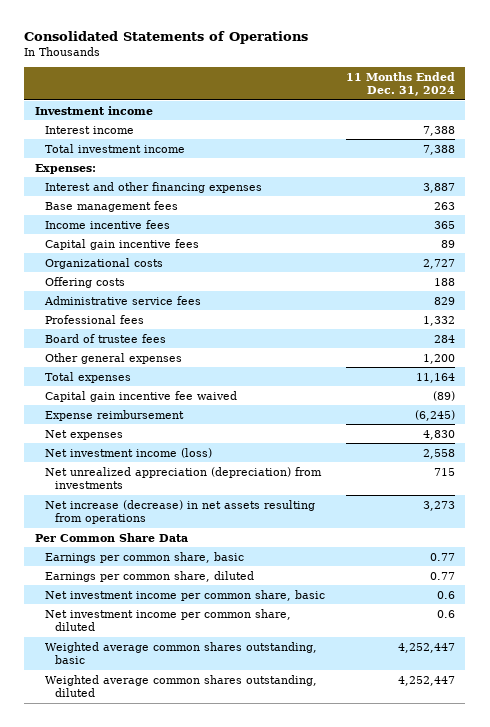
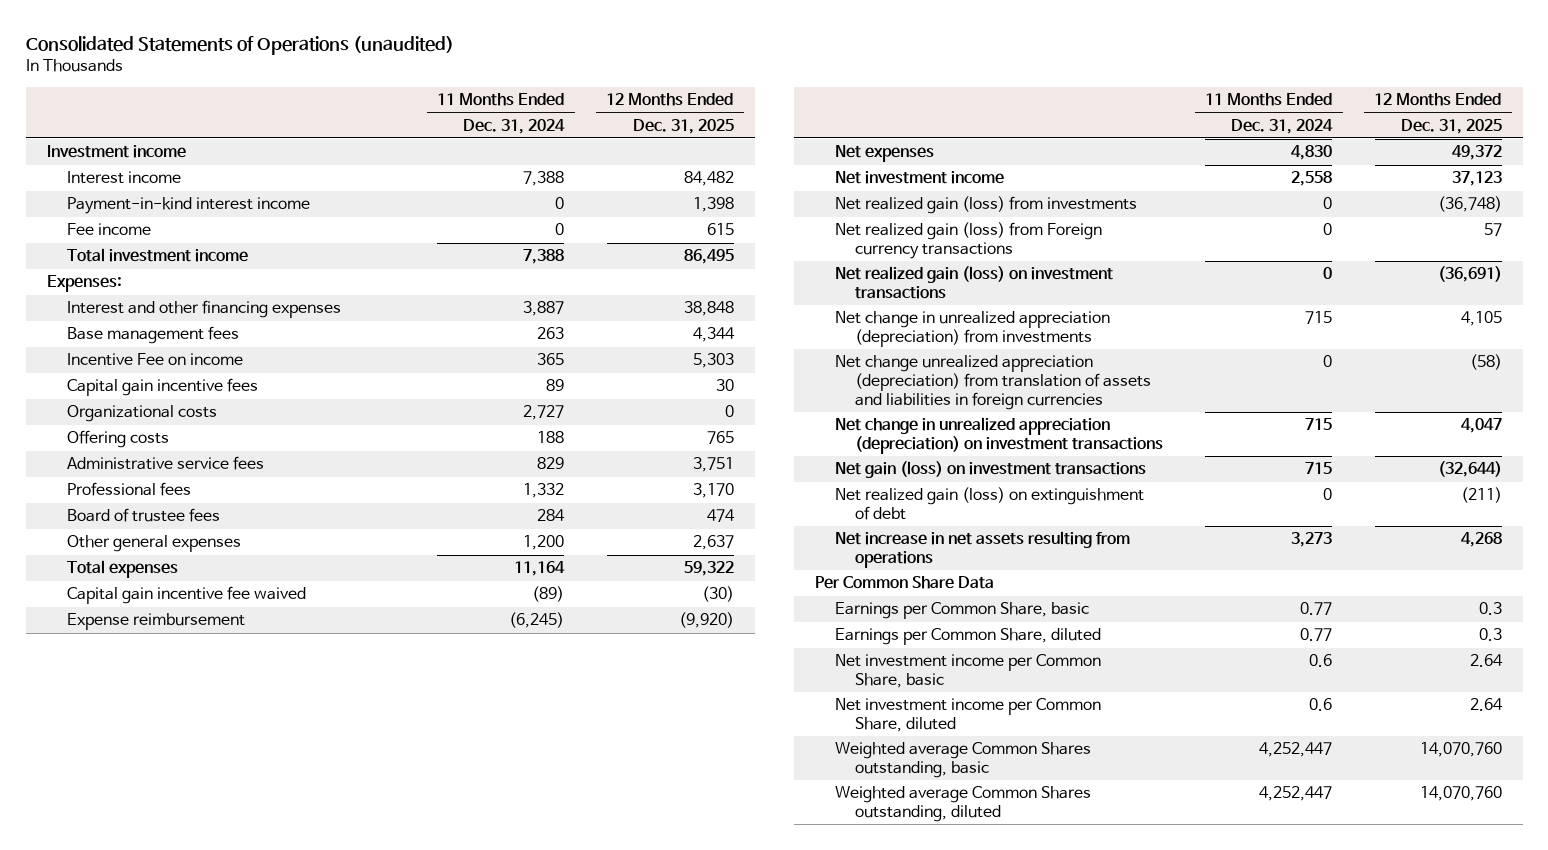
- Consolidated Statements of Operations
+ Consolidated Statements of Operations (unaudited)
- | 11 Months Ended Dec. 31, 2024
+ | 11 Months Ended Dec. 31, 2024 | 12 Months Ended Dec. 31, 2025
+ Payment-in-kind interest income | 0 | 1,398
+ Fee income | 0 | 615
- Income incentive fees | 365
+ Incentive Fee on income | 365 | 5,303
- Net investment income (loss) | 2,558
- Net unrealized appreciation (depreciation) from investments | 715
- Net increase (decrease) in net assets resulting from operations | 3,273
+ Net investment income | 2,558 | 37,123
+ Net realized gain (loss) from investments | 0 | (36,748)
+ Net realized gain (loss) from Foreign currency transactions | 0 | 57
+ Net realized gain (loss) on investment transactions | 0 | (36,691)
+ Net change in unrealized appreciation (depreciation) from investments | 715 | 4,105
+ Net change unrealized appreciation (depreciation) from translation of assets and liabilities in foreign currencies | 0 | (58)
+ Net change in unrealized appreciation (depreciation) on investment transactions | 715 | 4,047
+ Net gain (loss) on investment transactions | 715 | (32,644)
+ Net realized gain (loss) on extinguishment of debt | 0 | (211)
+ Net increase in net assets resulting from operations | 3,273 | 4,268
- Earnings per common share, basic | 0.77
- Earnings per common share, diluted | 0.77
- Net investment income per common share, basic | 0.6
- Net investment income per common share, diluted | 0.6
- Weighted average common shares outstanding, basic | 4,252,447
- Weighted average common shares outstanding, diluted | 4,252,447
+ Earnings per Common Share, basic | 0.77 | 0.3
+ Earnings per Common Share, diluted | 0.77 | 0.3
+ Net investment income per Common Share, basic | 0.6 | 2.64
+ Net investment income per Common Share, diluted | 0.6 | 2.64
+ Weighted average Common Shares outstanding, basic | 4,252,447 | 14,070,760
+ Weighted average Common Shares outstanding, diluted | 4,252,447 | 14,070,760

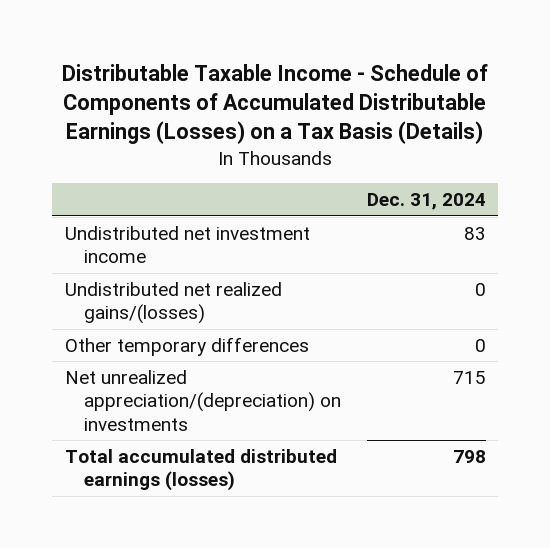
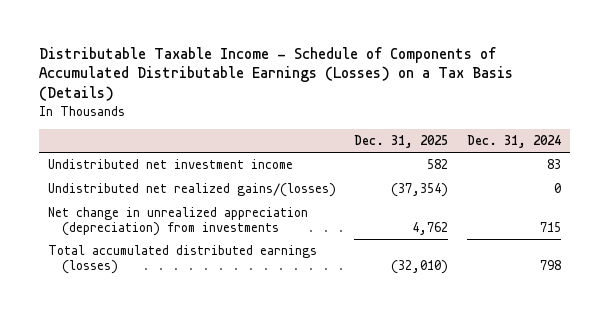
- | Dec. 31, 2024
+ | Dec. 31, 2025 | Dec. 31, 2024
- Other temporary differences | 0
- Net unrealized appreciation/(depreciation) on investments | 715
+ Net change in unrealized appreciation (depreciation) from investments | 4,762 | 715

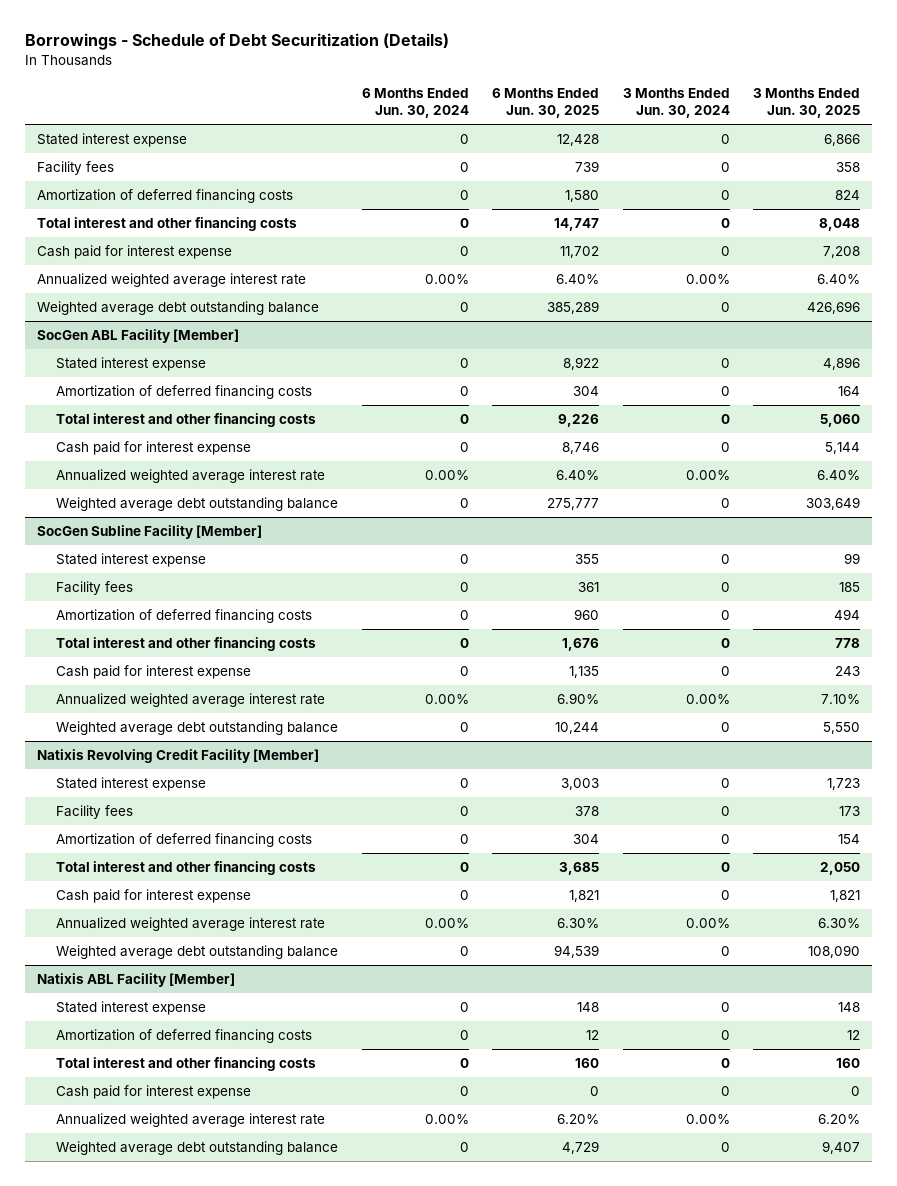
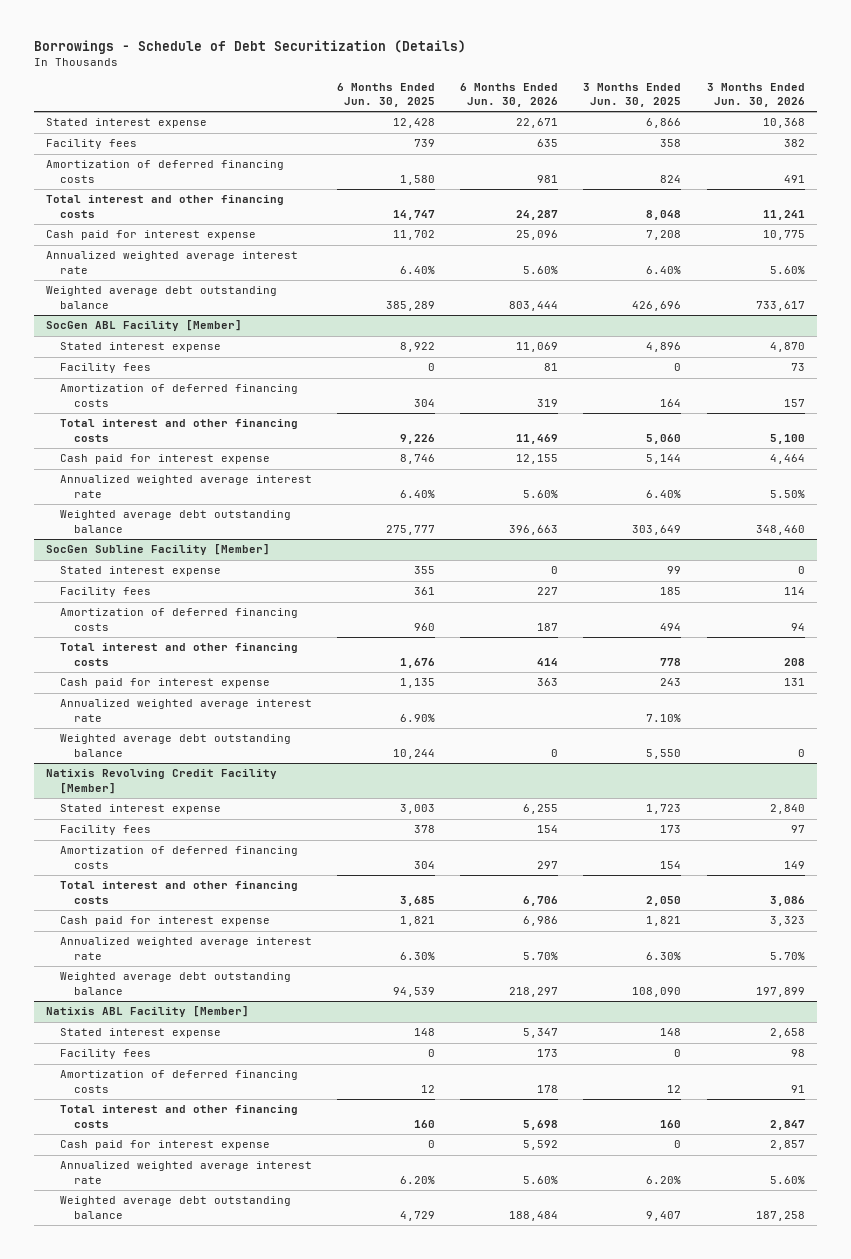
- | 6 Months Ended Jun. 30, 2024 | 6 Months Ended Jun. 30, 2025 | 3 Months Ended Jun. 30, 2024 | 3 Months Ended Jun. 30, 2025
+ | 6 Months Ended Jun. 30, 2025 | 6 Months Ended Jun. 30, 2026 | 3 Months Ended Jun. 30, 2025 | 3 Months Ended Jun. 30, 2026
@ SocGen ABL Facility [Member]
+ Facility fees | 0 | 81 | 0 | 73
@ Natixis ABL Facility [Member]
+ Facility fees | 0 | 173 | 0 | 98

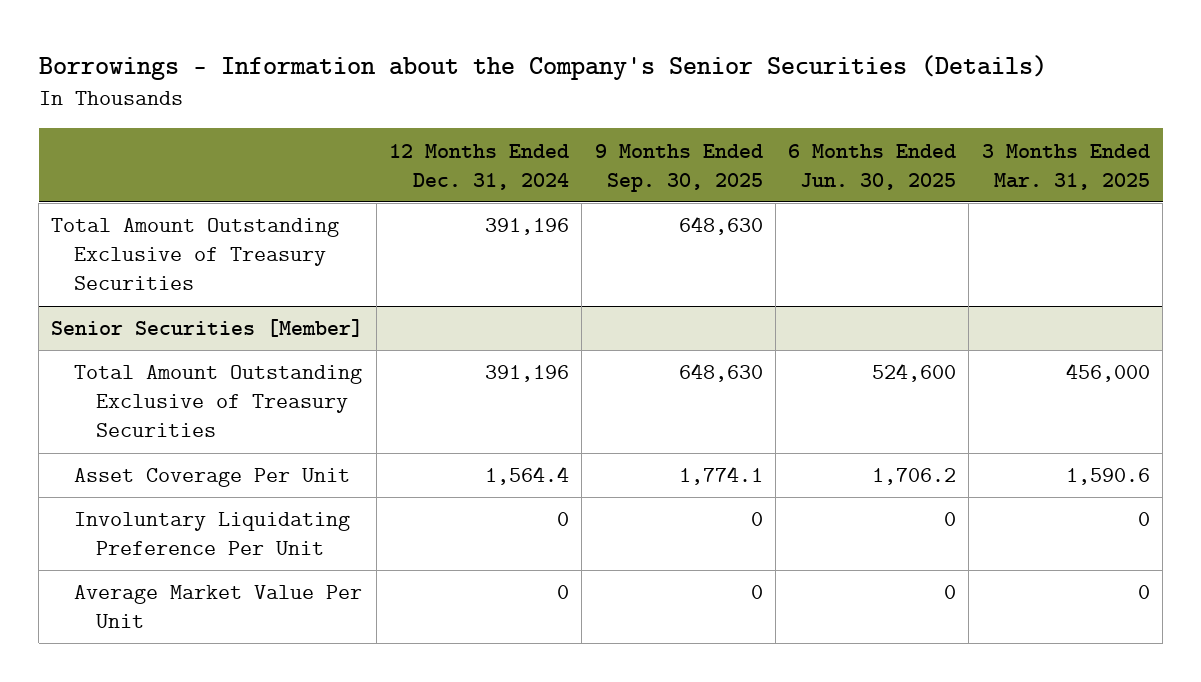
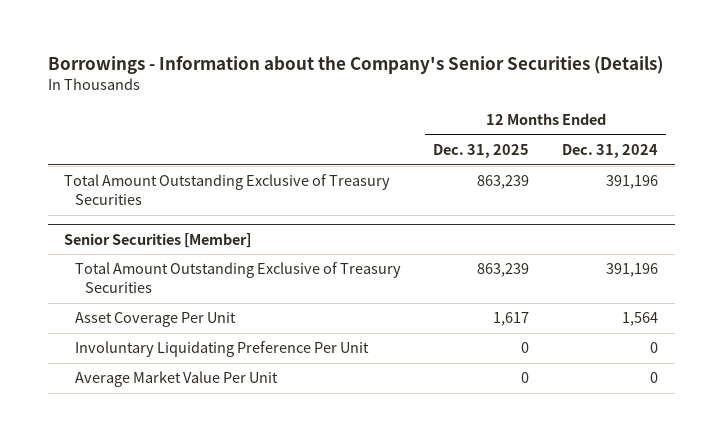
- | 12 Months Ended Dec. 31, 2024 | 9 Months Ended Sep. 30, 2025 | 6 Months Ended Jun. 30, 2025 | 3 Months Ended Mar. 31, 2025
+ | 12 Months Ended Dec. 31, 2025 | 12 Months Ended Dec. 31, 2024
@ Senior Securities [Member]
- Asset Coverage Per Unit | 1,564.4 | 1,774.1 | 1,706.2 | 1,590.6
+ Asset Coverage Per Unit | 1,617 | 1,564

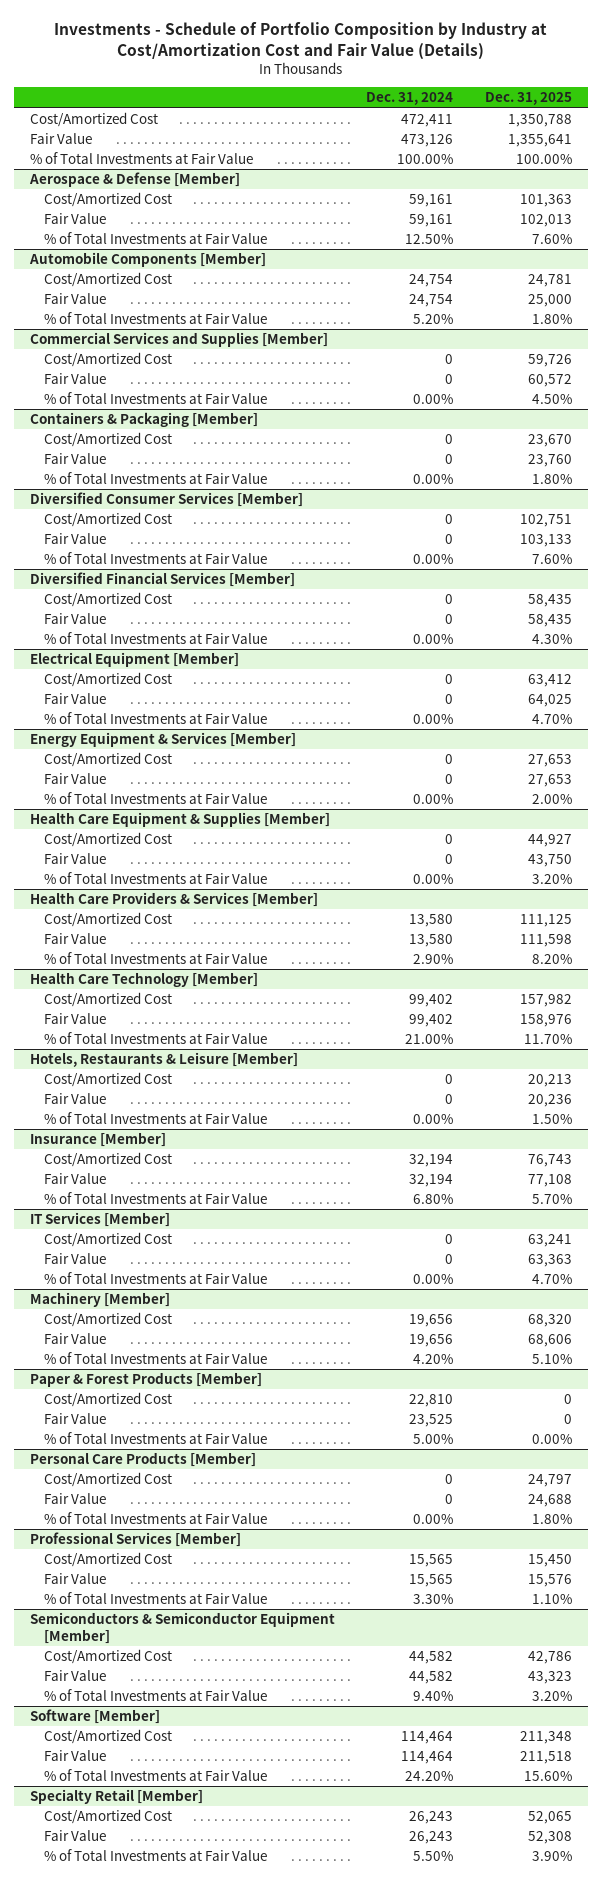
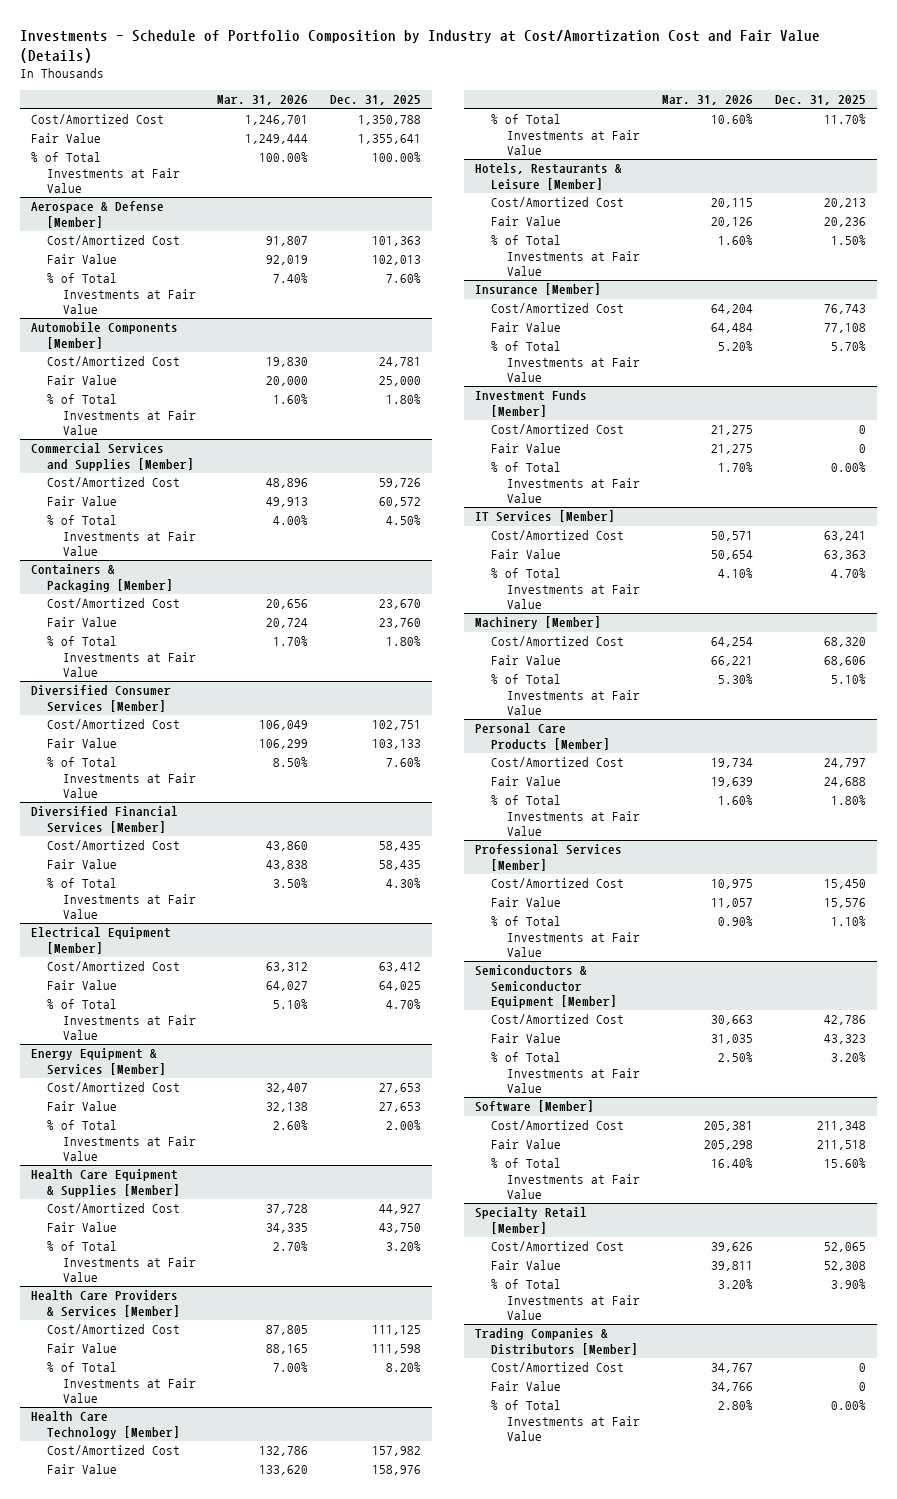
- | Dec. 31, 2024 | Dec. 31, 2025
+ | Mar. 31, 2026 | Dec. 31, 2025
+ Investment Funds [Member]
+ Cost/Amortized Cost | 21,275 | 0
+ Fair Value | 21,275 | 0
+ % of Total Investments at Fair Value | 1.70% | 0.00%
- Paper & Forest Products [Member]
- Cost/Amortized Cost | 22,810 | 0
- Fair Value | 23,525 | 0
- % of Total Investments at Fair Value | 5.00% | 0.00%
+ Trading Companies & Distributors [Member]
+ Cost/Amortized Cost | 34,767 | 0
+ Fair Value | 34,766 | 0
+ % of Total Investments at Fair Value | 2.80% | 0.00%

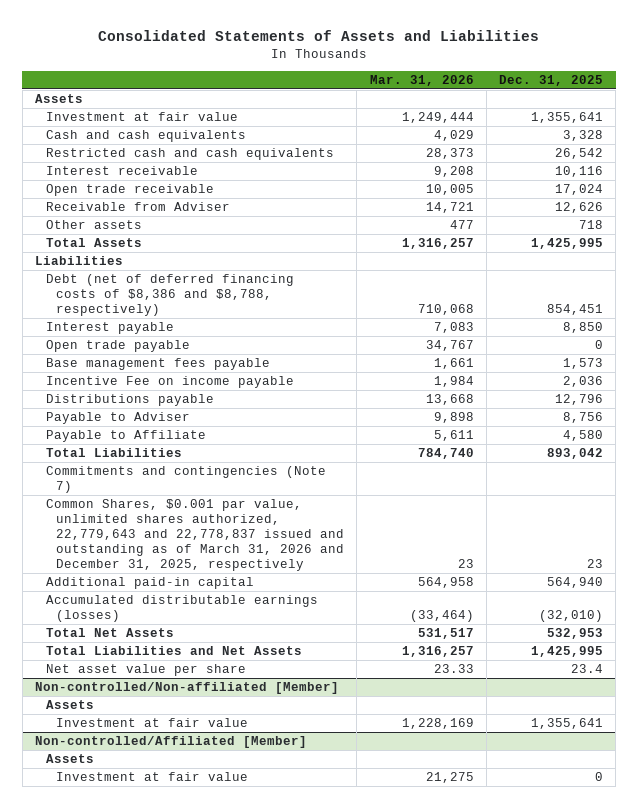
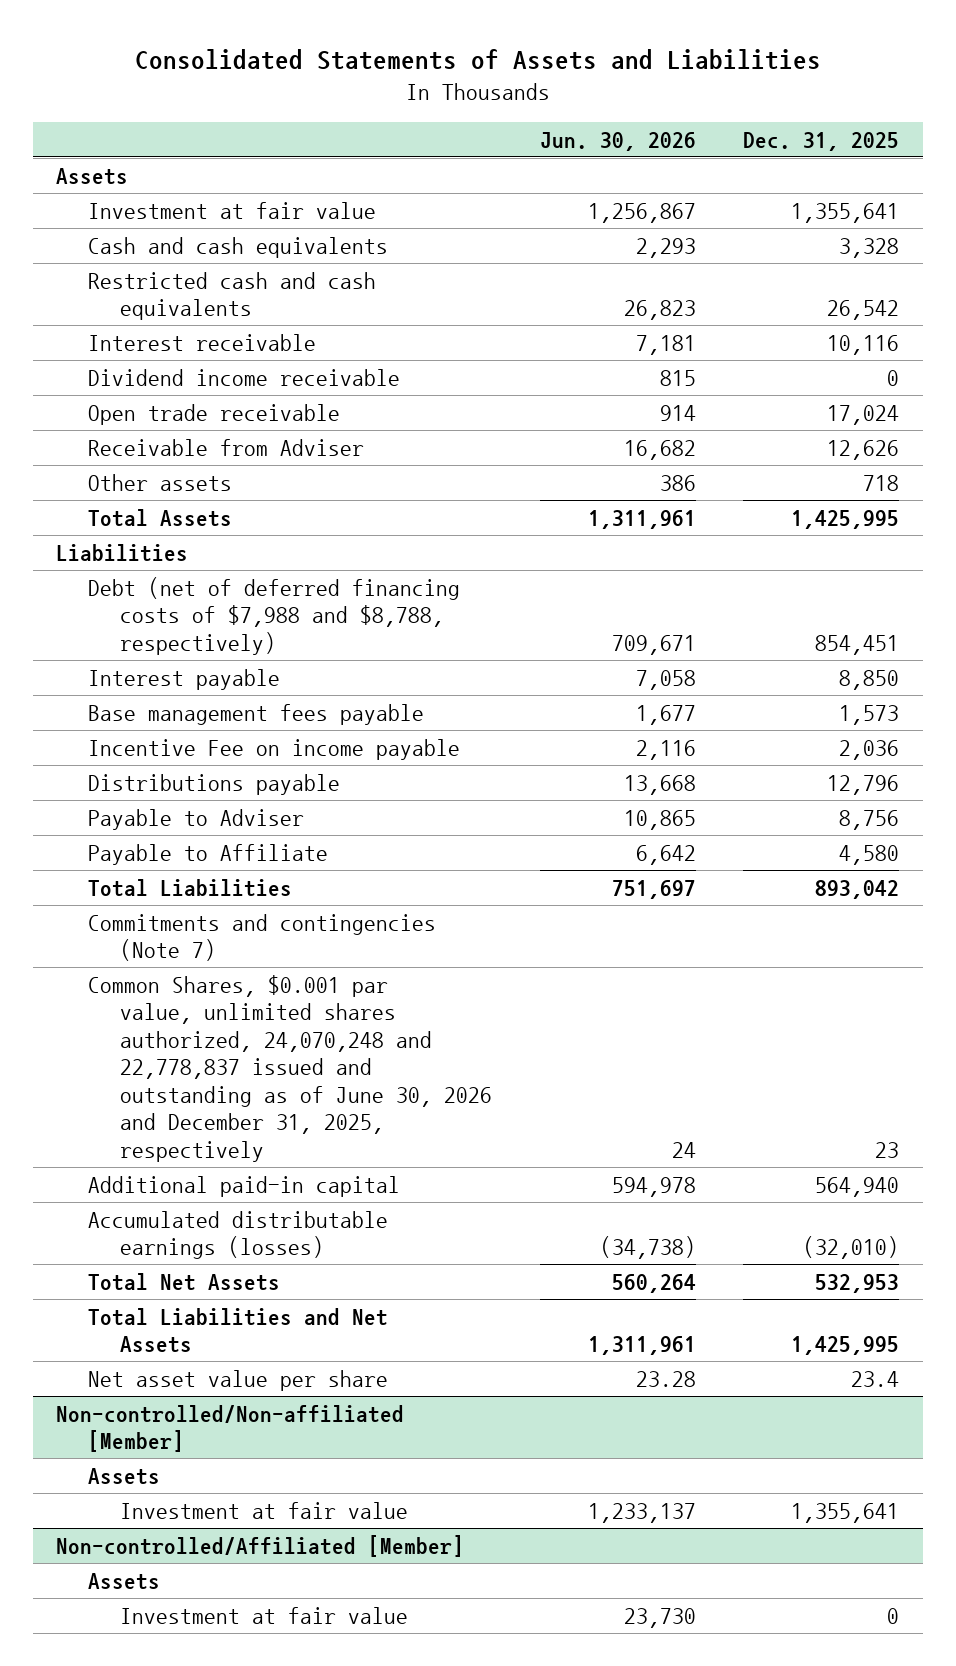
- | Mar. 31, 2026 | Dec. 31, 2025
+ | Jun. 30, 2026 | Dec. 31, 2025
+ Dividend income receivable | 815 | 0
- Debt (net of deferred financing costs of $8,386 and $8,788, respectively) | 710,068 | 854,451
+ Debt (net of deferred financing costs of $7,988 and $8,788, respectively) | 709,671 | 854,451
- Open trade payable | 34,767 | 0
- Common Shares, $0.001 par value, unlimited shares authorized, 22,779,643 and 22,778,837 issued and outstanding as of March 31, 2026 and December 31, 2025, respectively | 23 | 23
+ Common Shares, $0.001 par value, unlimited shares authorized, 24,070,248 and 22,778,837 issued and outstanding as of June 30, 2026 and December 31, 2025, respectively | 24 | 23

